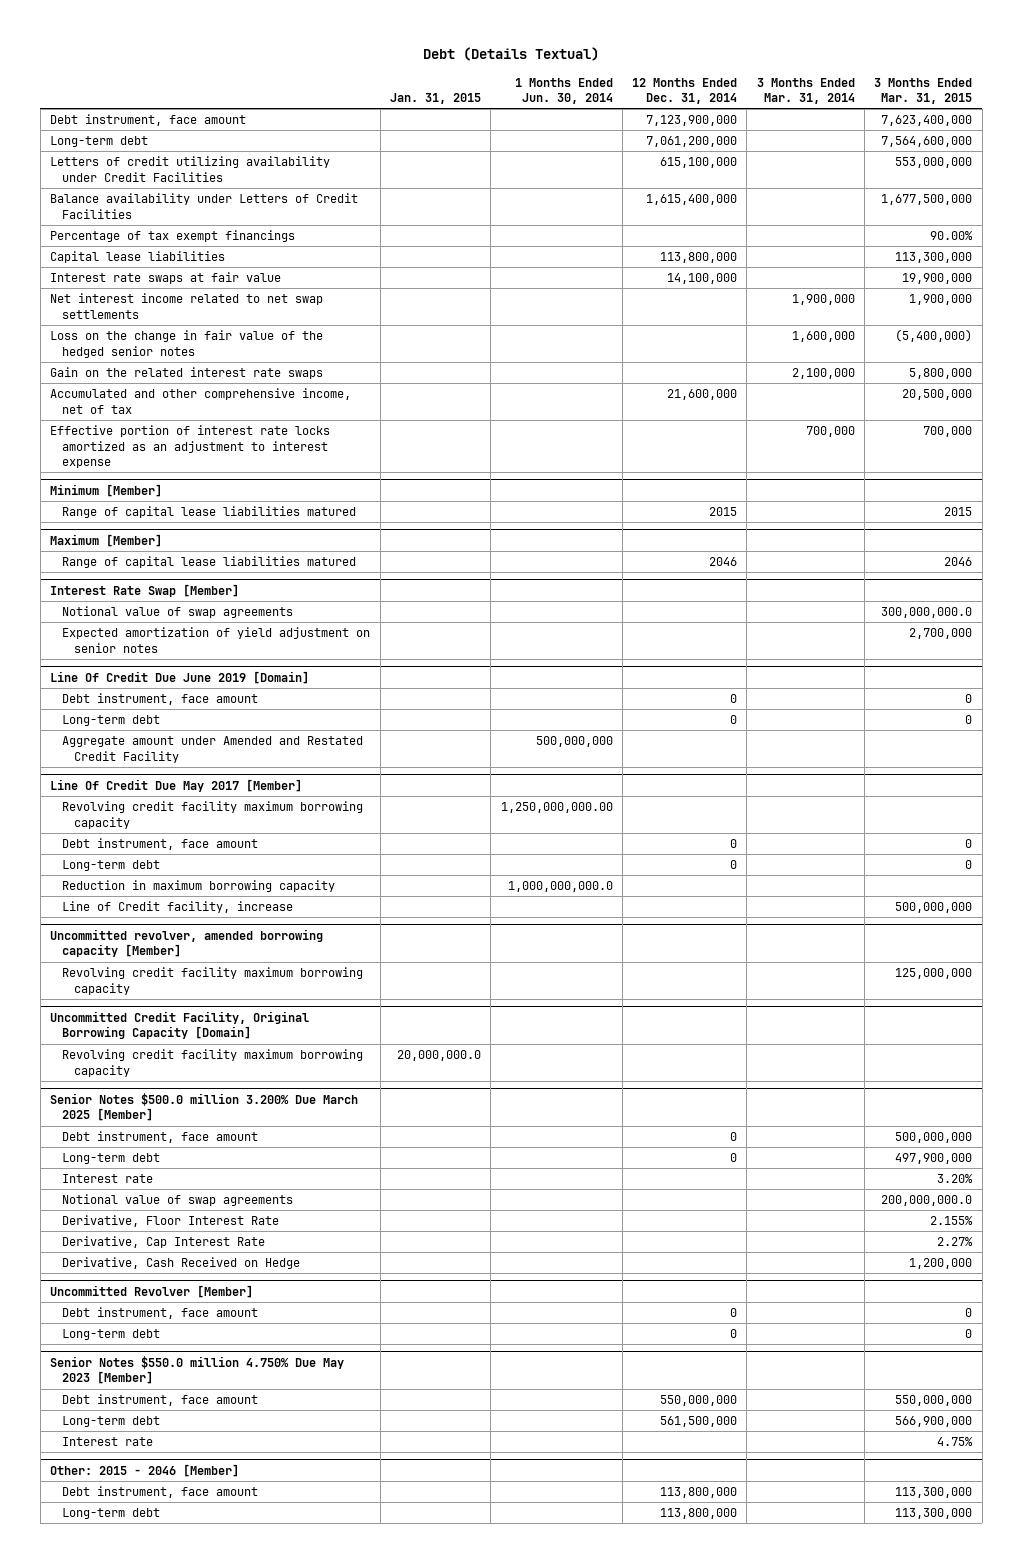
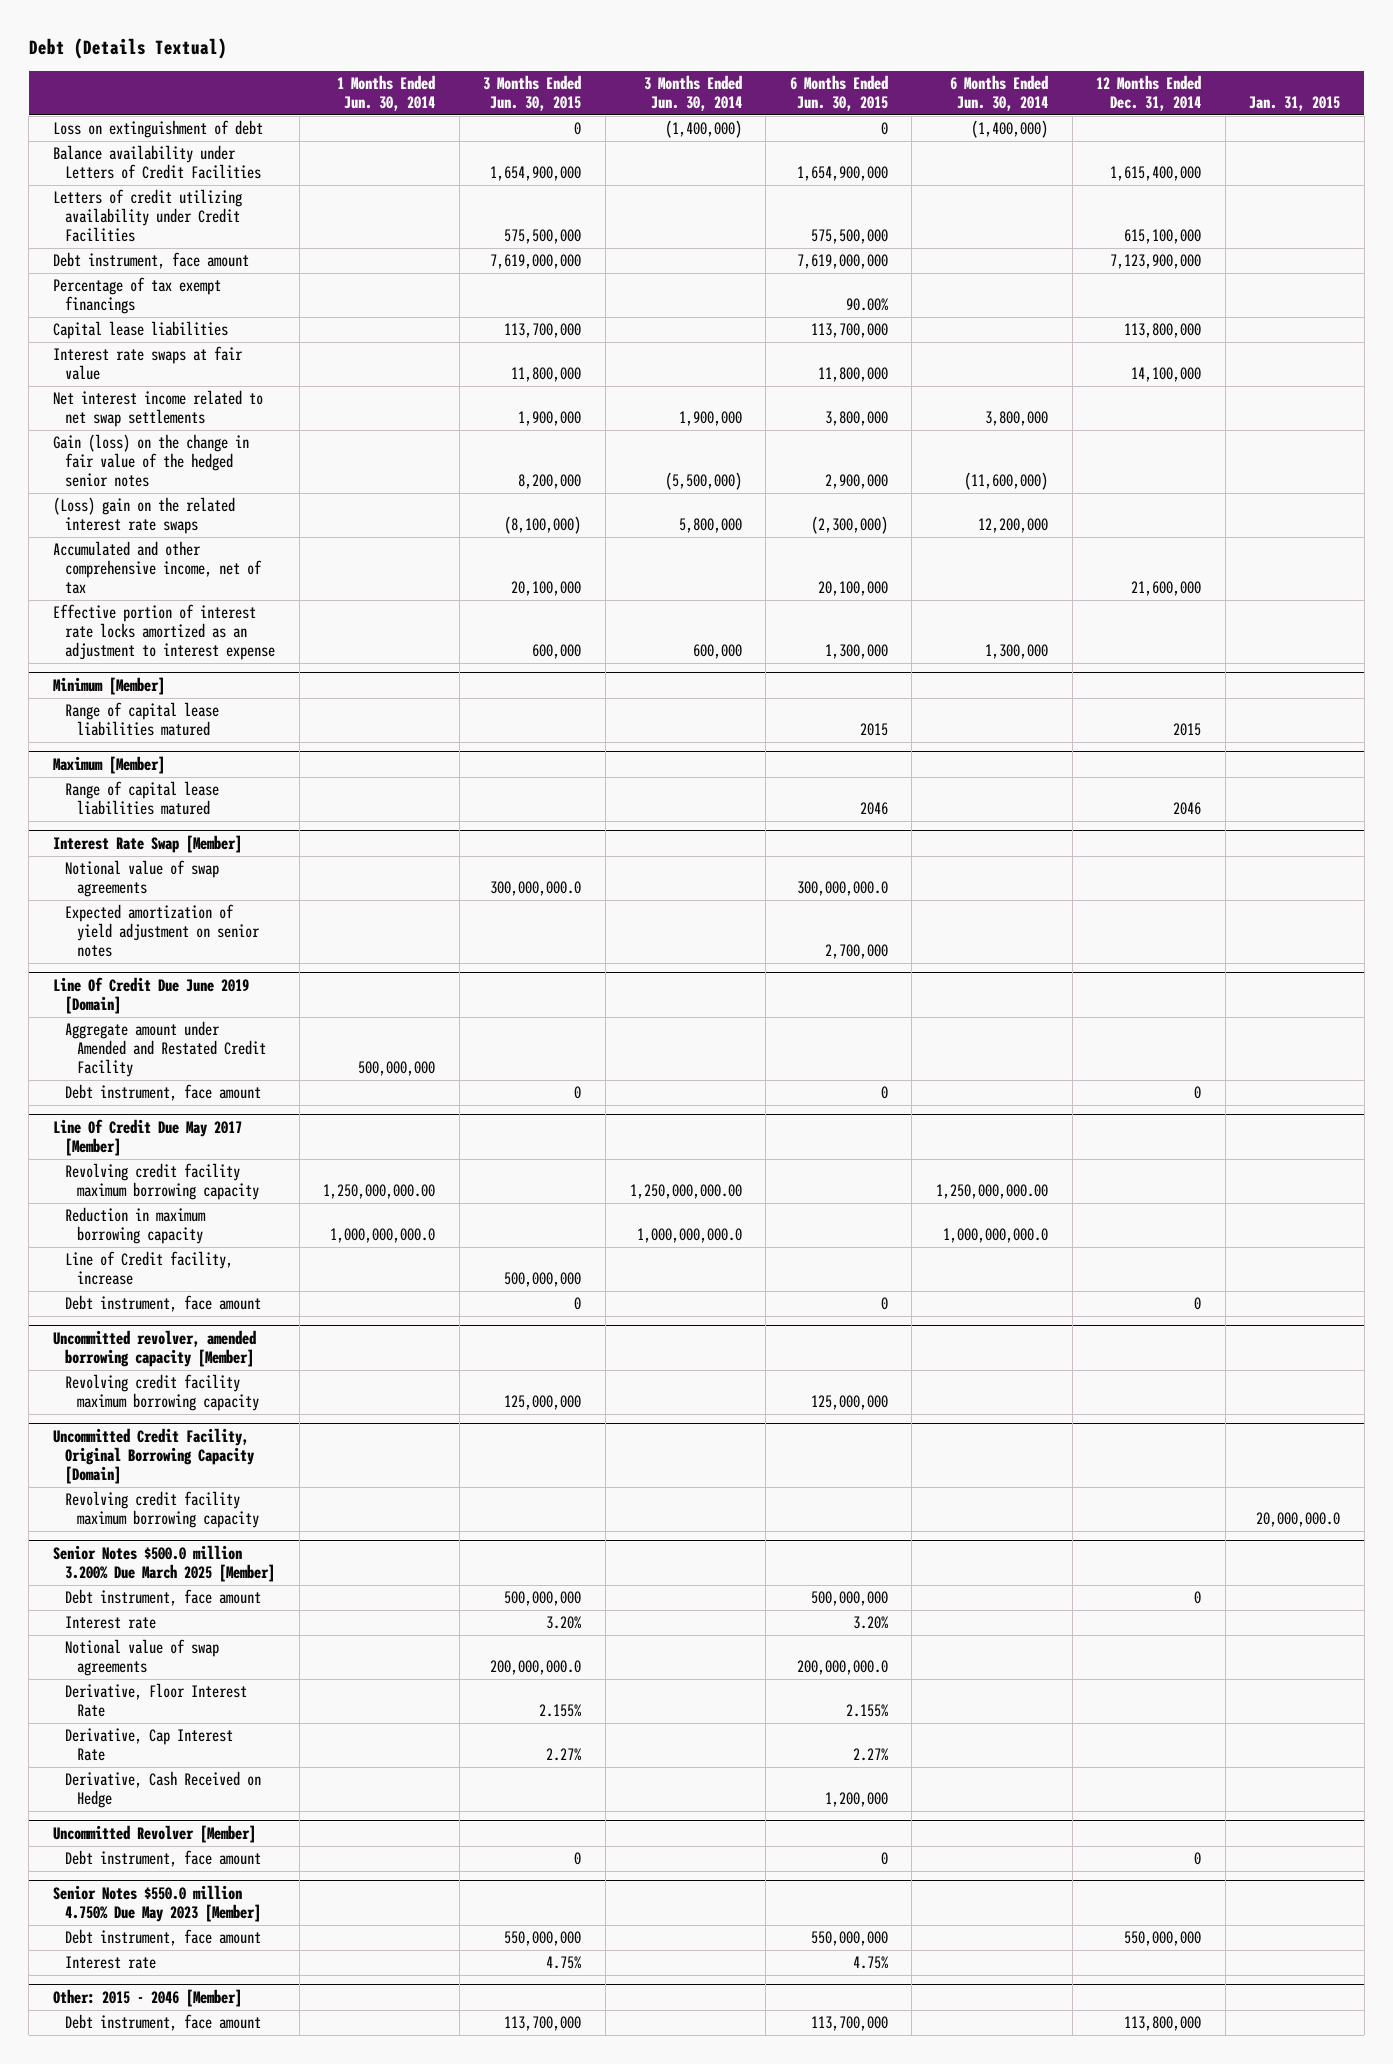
- | Jan. 31, 2015 | 1 Months Ended Jun. 30, 2014 | 12 Months Ended Dec. 31, 2014 | 3 Months Ended Mar. 31, 2014 | 3 Months Ended Mar. 31, 2015
+ | 1 Months Ended Jun. 30, 2014 | 3 Months Ended Jun. 30, 2015 | 3 Months Ended Jun. 30, 2014 | 6 Months Ended Jun. 30, 2015 | 6 Months Ended Jun. 30, 2014 | 12 Months Ended Dec. 31, 2014 | Jan. 31, 2015
- Long-term debt | | | 7,061,200,000 | | 7,564,600,000
+ Loss on extinguishment of debt | | 0 | (1,400,000) | 0 | (1,400,000) | |
moved down: Letters of credit utilizing availability under Credit Facilities | | 575,500,000 | | 575,500,000 | | 615,100,000 |
moved down: Debt instrument, face amount | | 7,619,000,000 | | 7,619,000,000 | | 7,123,900,000 |
- Loss on the change in fair value of the hedged senior notes | | | | 1,600,000 | (5,400,000)
- Gain on the related interest rate swaps | | | | 2,100,000 | 5,800,000
+ Gain (loss) on the change in fair value of the hedged senior notes | | 8,200,000 | (5,500,000) | 2,900,000 | (11,600,000) | |
+ (Loss) gain on the related interest rate swaps | | (8,100,000) | 5,800,000 | (2,300,000) | 12,200,000 | |
@ Line Of Credit Due June 2019 [Domain]
- Long-term debt | | | 0 | | 0
moved down: Debt instrument, face amount | | 0 | | 0 | | 0 |
@ Line Of Credit Due May 2017 [Member]
- Long-term debt | | | 0 | | 0
moved down: Debt instrument, face amount | | 0 | | 0 | | 0 |
@ Senior Notes $500.0 million 3.200% Due March 2025 [Member]
- Long-term debt | | | 0 | | 497,900,000
@ Uncommitted Revolver [Member]
- Long-term debt | | | 0 | | 0
@ Senior Notes $550.0 million 4.750% Due May 2023 [Member]
- Long-term debt | | | 561,500,000 | | 566,900,000
@ Other: 2015 - 2046 [Member]
- Long-term debt | | | 113,800,000 | | 113,300,000

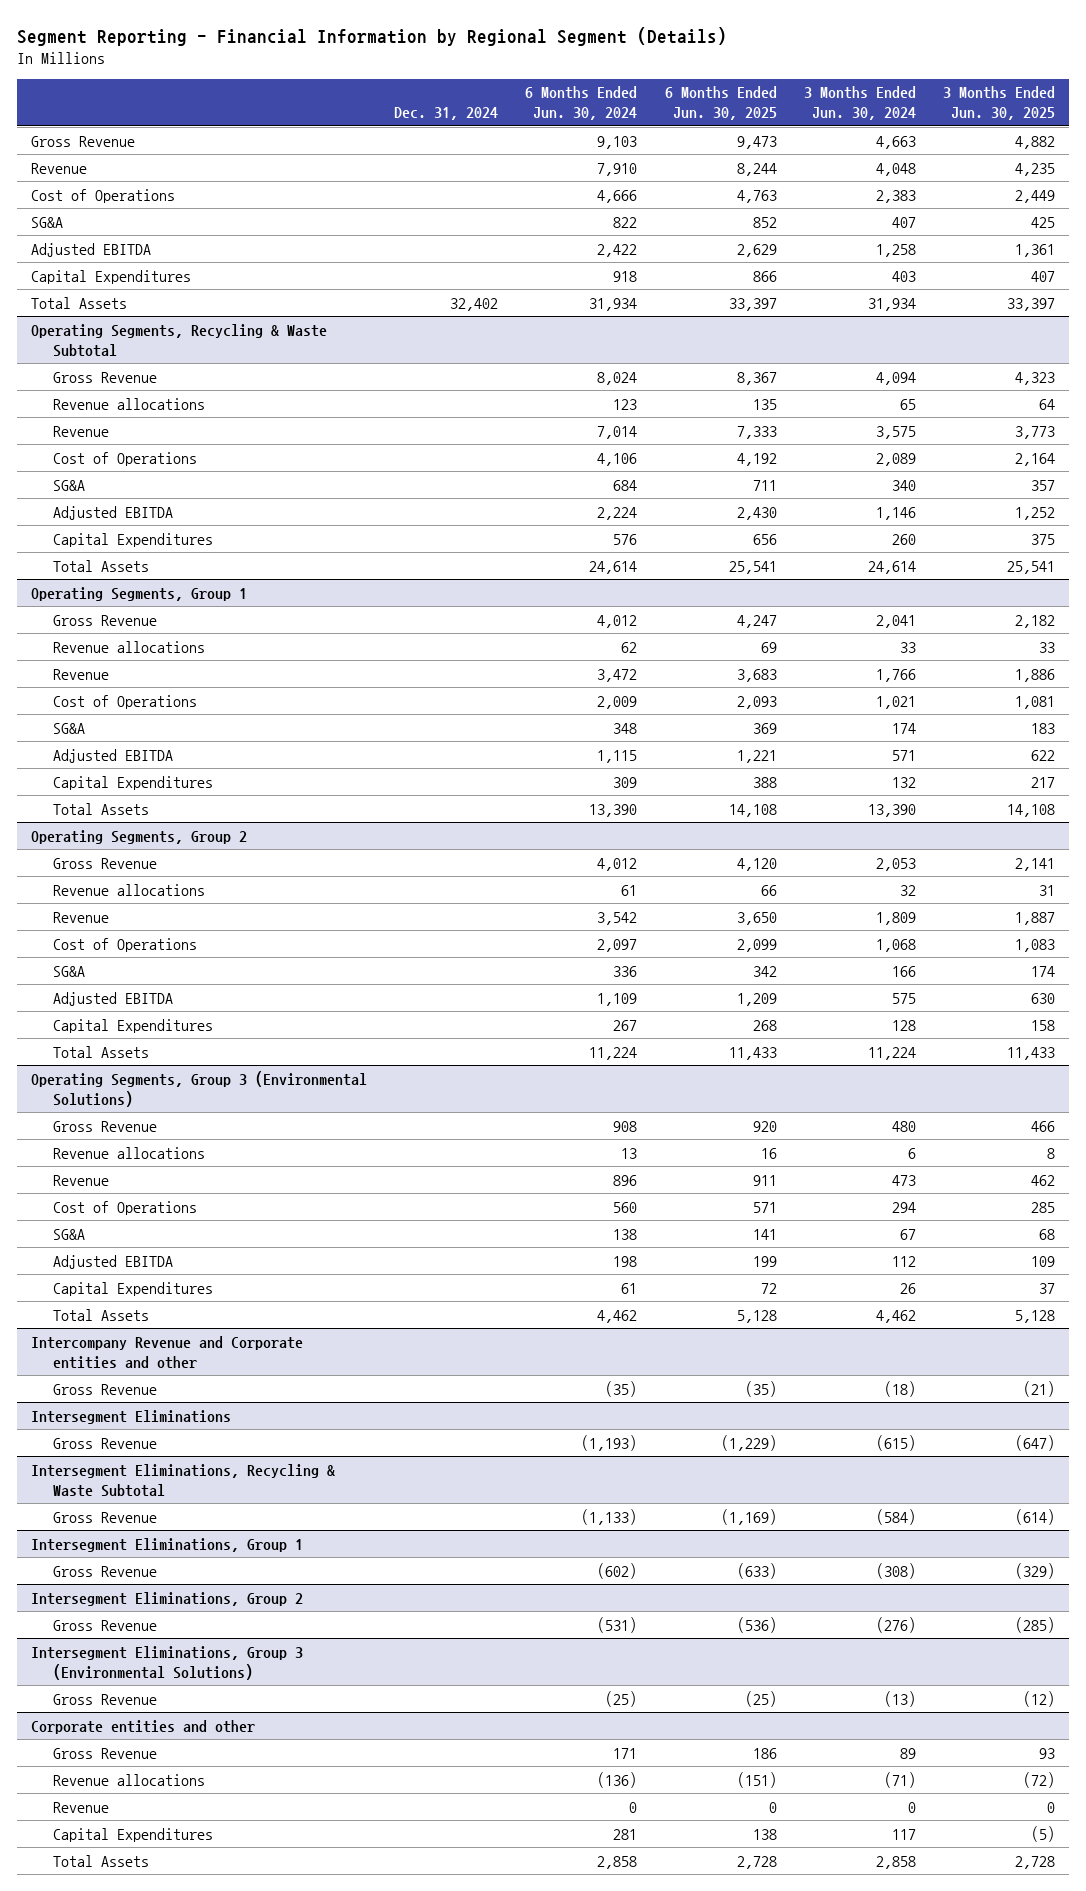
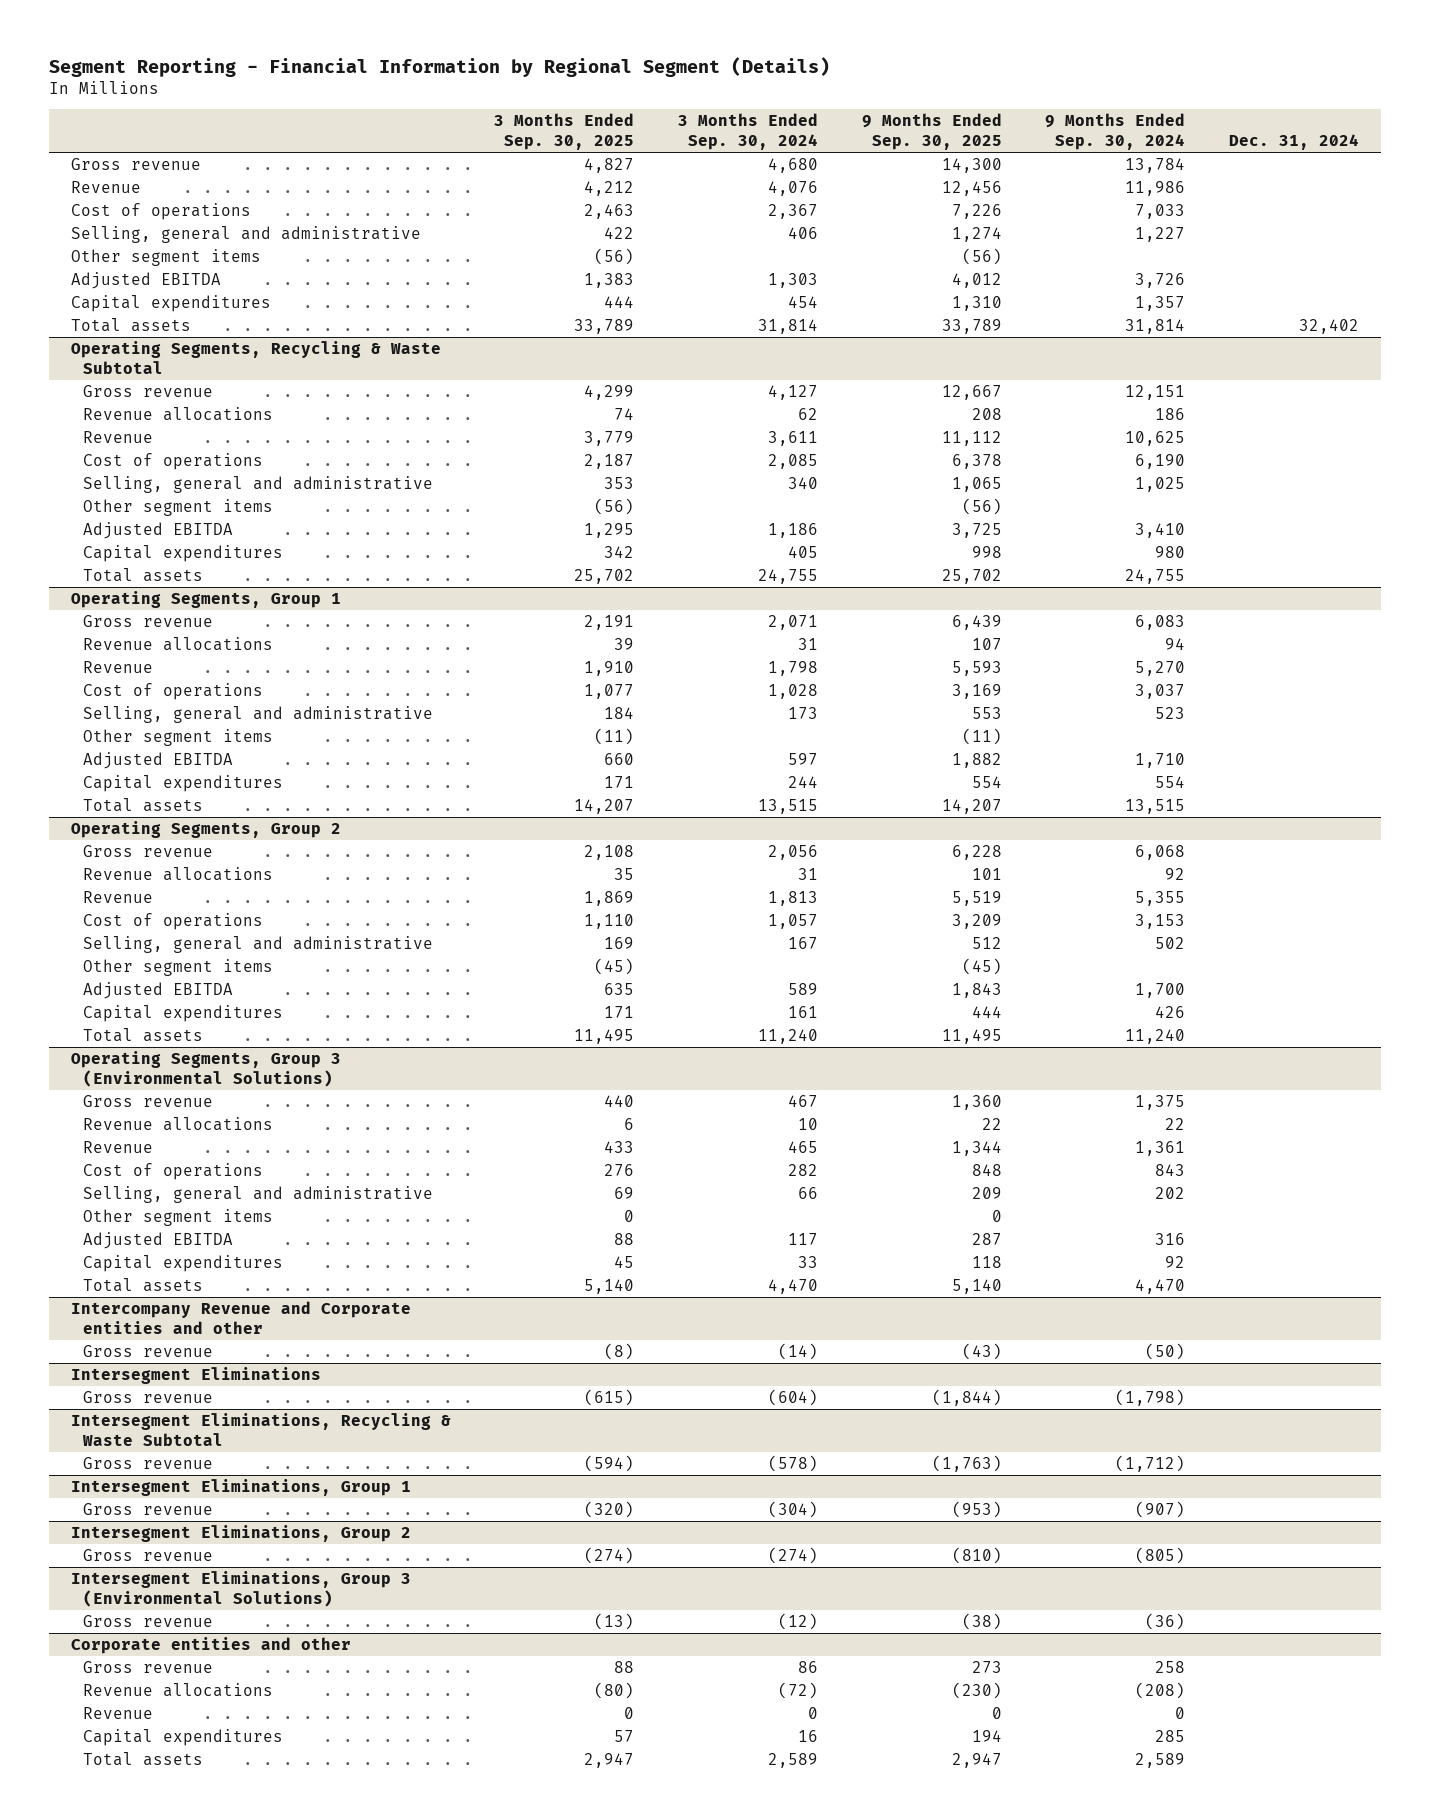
- | Dec. 31, 2024 | 6 Months Ended Jun. 30, 2024 | 6 Months Ended Jun. 30, 2025 | 3 Months Ended Jun. 30, 2024 | 3 Months Ended Jun. 30, 2025
+ | 3 Months Ended Sep. 30, 2025 | 3 Months Ended Sep. 30, 2024 | 9 Months Ended Sep. 30, 2025 | 9 Months Ended Sep. 30, 2024 | Dec. 31, 2024
- Gross Revenue | | 9,103 | 9,473 | 4,663 | 4,882
+ Gross revenue | 4,827 | 4,680 | 14,300 | 13,784 |
- Cost of Operations | | 4,666 | 4,763 | 2,383 | 2,449
- SG&A | | 822 | 852 | 407 | 425
+ Cost of operations | 2,463 | 2,367 | 7,226 | 7,033 |
+ Selling, general and administrative | 422 | 406 | 1,274 | 1,227 |
+ Other segment items | (56) | | (56) | |
- Capital Expenditures | | 918 | 866 | 403 | 407
- Total Assets | 32,402 | 31,934 | 33,397 | 31,934 | 33,397
+ Capital expenditures | 444 | 454 | 1,310 | 1,357 |
+ Total assets | 33,789 | 31,814 | 33,789 | 31,814 | 32,402
@ Operating Segments, Recycling & Waste Subtotal
- Gross Revenue | | 8,024 | 8,367 | 4,094 | 4,323
+ Gross revenue | 4,299 | 4,127 | 12,667 | 12,151 |
- Cost of Operations | | 4,106 | 4,192 | 2,089 | 2,164
- SG&A | | 684 | 711 | 340 | 357
+ Cost of operations | 2,187 | 2,085 | 6,378 | 6,190 |
+ Selling, general and administrative | 353 | 340 | 1,065 | 1,025 |
+ Other segment items | (56) | | (56) | |
- Capital Expenditures | | 576 | 656 | 260 | 375
- Total Assets | | 24,614 | 25,541 | 24,614 | 25,541
+ Capital expenditures | 342 | 405 | 998 | 980 |
+ Total assets | 25,702 | 24,755 | 25,702 | 24,755 |
@ Operating Segments, Group 1
- Gross Revenue | | 4,012 | 4,247 | 2,041 | 2,182
+ Gross revenue | 2,191 | 2,071 | 6,439 | 6,083 |
- Cost of Operations | | 2,009 | 2,093 | 1,021 | 1,081
- SG&A | | 348 | 369 | 174 | 183
+ Cost of operations | 1,077 | 1,028 | 3,169 | 3,037 |
+ Selling, general and administrative | 184 | 173 | 553 | 523 |
+ Other segment items | (11) | | (11) | |
- Capital Expenditures | | 309 | 388 | 132 | 217
- Total Assets | | 13,390 | 14,108 | 13,390 | 14,108
+ Capital expenditures | 171 | 244 | 554 | 554 |
+ Total assets | 14,207 | 13,515 | 14,207 | 13,515 |
@ Operating Segments, Group 2
- Gross Revenue | | 4,012 | 4,120 | 2,053 | 2,141
+ Gross revenue | 2,108 | 2,056 | 6,228 | 6,068 |
- Cost of Operations | | 2,097 | 2,099 | 1,068 | 1,083
- SG&A | | 336 | 342 | 166 | 174
+ Cost of operations | 1,110 | 1,057 | 3,209 | 3,153 |
+ Selling, general and administrative | 169 | 167 | 512 | 502 |
+ Other segment items | (45) | | (45) | |
- Capital Expenditures | | 267 | 268 | 128 | 158
- Total Assets | | 11,224 | 11,433 | 11,224 | 11,433
+ Capital expenditures | 171 | 161 | 444 | 426 |
+ Total assets | 11,495 | 11,240 | 11,495 | 11,240 |
@ Operating Segments, Group 3 (Environmental Solutions)
- Gross Revenue | | 908 | 920 | 480 | 466
+ Gross revenue | 440 | 467 | 1,360 | 1,375 |
- Cost of Operations | | 560 | 571 | 294 | 285
- SG&A | | 138 | 141 | 67 | 68
+ Cost of operations | 276 | 282 | 848 | 843 |
+ Selling, general and administrative | 69 | 66 | 209 | 202 |
+ Other segment items | 0 | | 0 | |
- Capital Expenditures | | 61 | 72 | 26 | 37
- Total Assets | | 4,462 | 5,128 | 4,462 | 5,128
+ Capital expenditures | 45 | 33 | 118 | 92 |
+ Total assets | 5,140 | 4,470 | 5,140 | 4,470 |
@ Intercompany Revenue and Corporate entities and other
- Gross Revenue | | (35) | (35) | (18) | (21)
+ Gross revenue | (8) | (14) | (43) | (50) |
@ Intersegment Eliminations
- Gross Revenue | | (1,193) | (1,229) | (615) | (647)
+ Gross revenue | (615) | (604) | (1,844) | (1,798) |
@ Intersegment Eliminations, Recycling & Waste Subtotal
- Gross Revenue | | (1,133) | (1,169) | (584) | (614)
+ Gross revenue | (594) | (578) | (1,763) | (1,712) |
@ Intersegment Eliminations, Group 1
- Gross Revenue | | (602) | (633) | (308) | (329)
+ Gross revenue | (320) | (304) | (953) | (907) |
@ Intersegment Eliminations, Group 2
- Gross Revenue | | (531) | (536) | (276) | (285)
+ Gross revenue | (274) | (274) | (810) | (805) |
@ Intersegment Eliminations, Group 3 (Environmental Solutions)
- Gross Revenue | | (25) | (25) | (13) | (12)
+ Gross revenue | (13) | (12) | (38) | (36) |
@ Corporate entities and other
- Gross Revenue | | 171 | 186 | 89 | 93
+ Gross revenue | 88 | 86 | 273 | 258 |
- Capital Expenditures | | 281 | 138 | 117 | (5)
- Total Assets | | 2,858 | 2,728 | 2,858 | 2,728
+ Capital expenditures | 57 | 16 | 194 | 285 |
+ Total assets | 2,947 | 2,589 | 2,947 | 2,589 |

